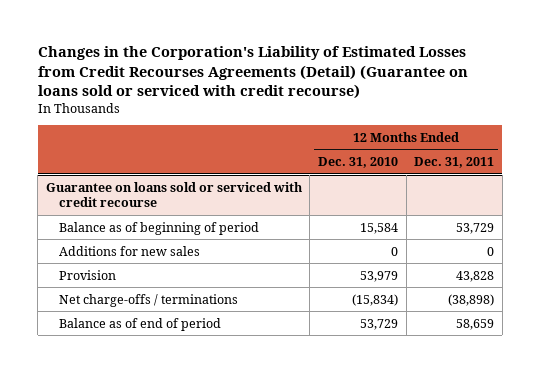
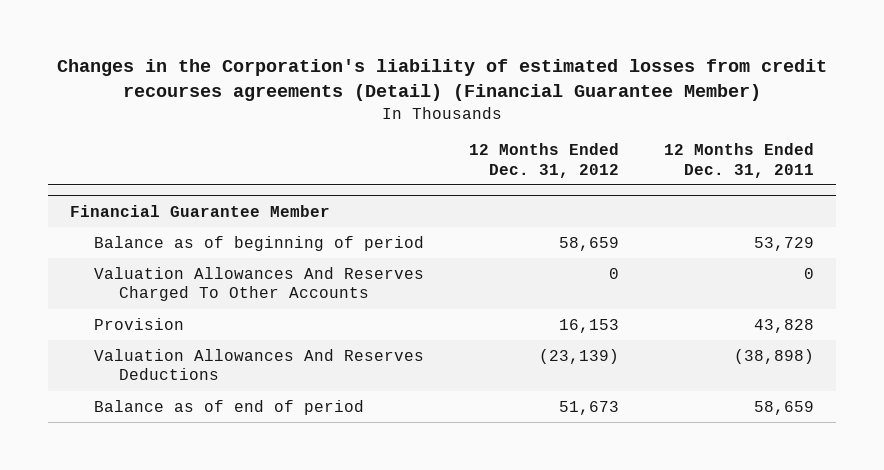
- Changes in the Corporation's Liability of Estimated Losses from Credit Recourses Agreements (Detail) (Guarantee on loans sold or serviced with credit recourse)
+ Changes in the Corporation's liability of estimated losses from credit recourses agreements (Detail) (Financial Guarantee Member)
- | 12 Months Ended Dec. 31, 2010 | 12 Months Ended Dec. 31, 2011
+ | 12 Months Ended Dec. 31, 2012 | 12 Months Ended Dec. 31, 2011
- Guarantee on loans sold or serviced with credit recourse
+ Financial Guarantee Member
- Additions for new sales | 0 | 0
+ Valuation Allowances And Reserves Charged To Other Accounts | 0 | 0
- Net charge-offs / terminations | (15,834) | (38,898)
+ Valuation Allowances And Reserves Deductions | (23,139) | (38,898)

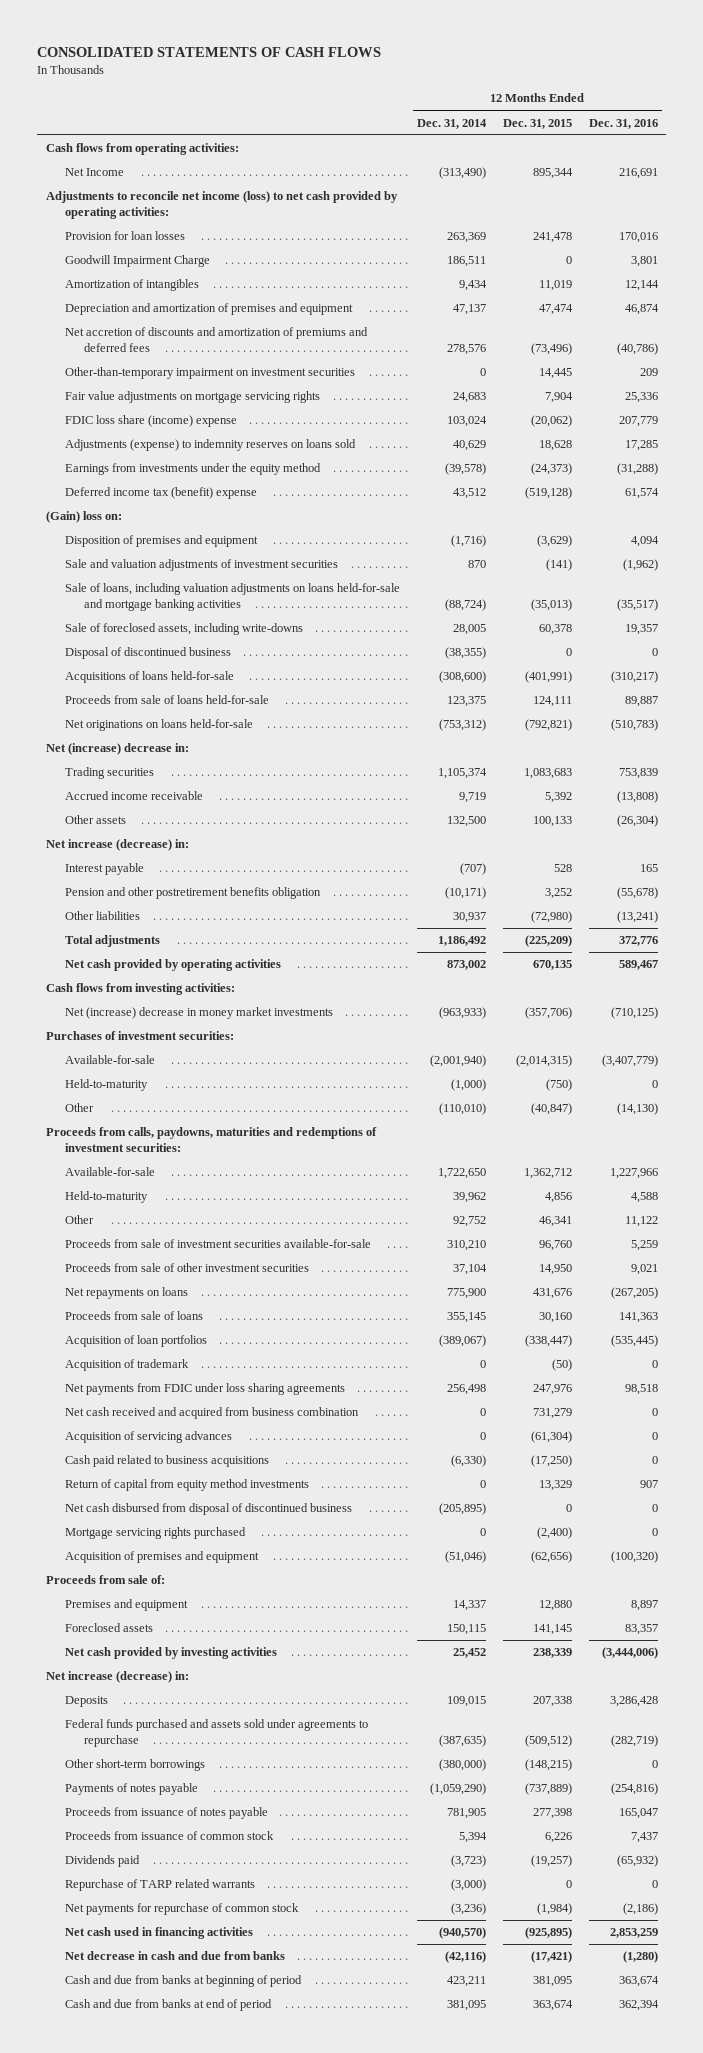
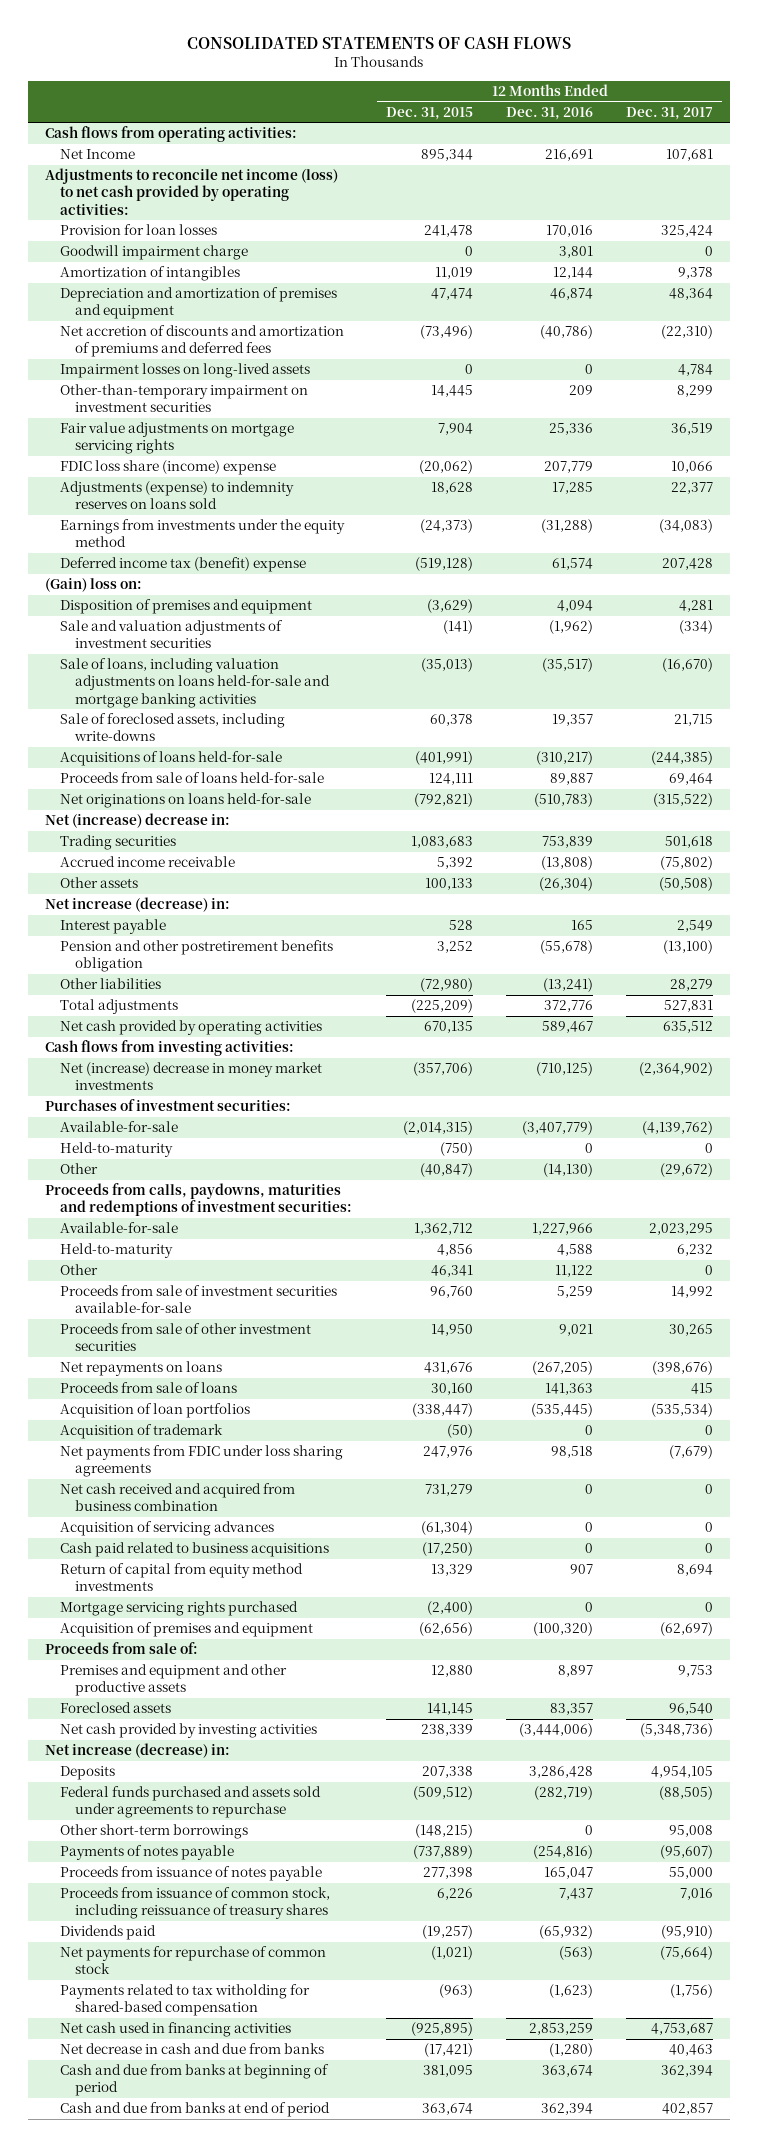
- | 12 Months Ended Dec. 31, 2014 | 12 Months Ended Dec. 31, 2015 | 12 Months Ended Dec. 31, 2016
+ | 12 Months Ended Dec. 31, 2015 | 12 Months Ended Dec. 31, 2016 | 12 Months Ended Dec. 31, 2017
- Goodwill Impairment Charge | 186,511 | 0 | 3,801
+ Goodwill impairment charge | 0 | 3,801 | 0
+ Impairment losses on long-lived assets | 0 | 0 | 4,784
- Disposal of discontinued business | (38,355) | 0 | 0
- Net cash disbursed from disposal of discontinued business | (205,895) | 0 | 0
- Premises and equipment | 14,337 | 12,880 | 8,897
+ Premises and equipment and other productive assets | 12,880 | 8,897 | 9,753
- Proceeds from issuance of common stock | 5,394 | 6,226 | 7,437
+ Proceeds from issuance of common stock, including reissuance of treasury shares | 6,226 | 7,437 | 7,016
- Repurchase of TARP related warrants | (3,000) | 0 | 0
- Net payments for repurchase of common stock | (3,236) | (1,984) | (2,186)
+ Net payments for repurchase of common stock | (1,021) | (563) | (75,664)
+ Payments related to tax witholding for shared-based compensation | (963) | (1,623) | (1,756)

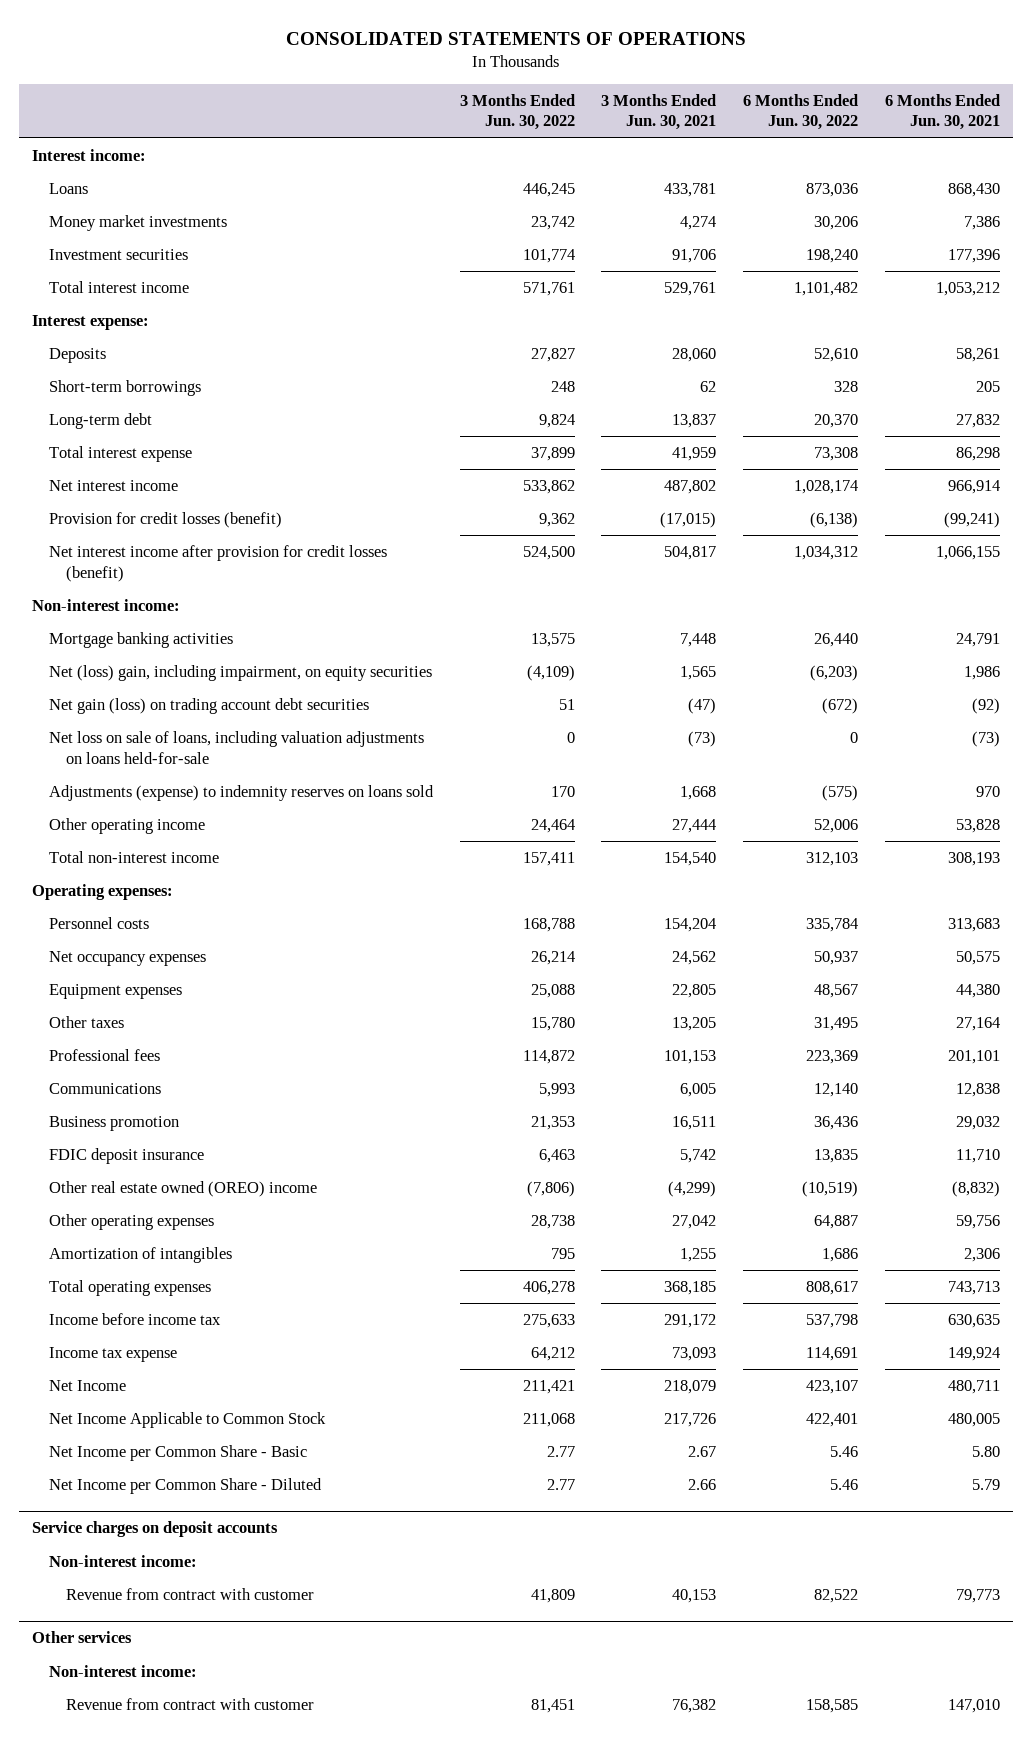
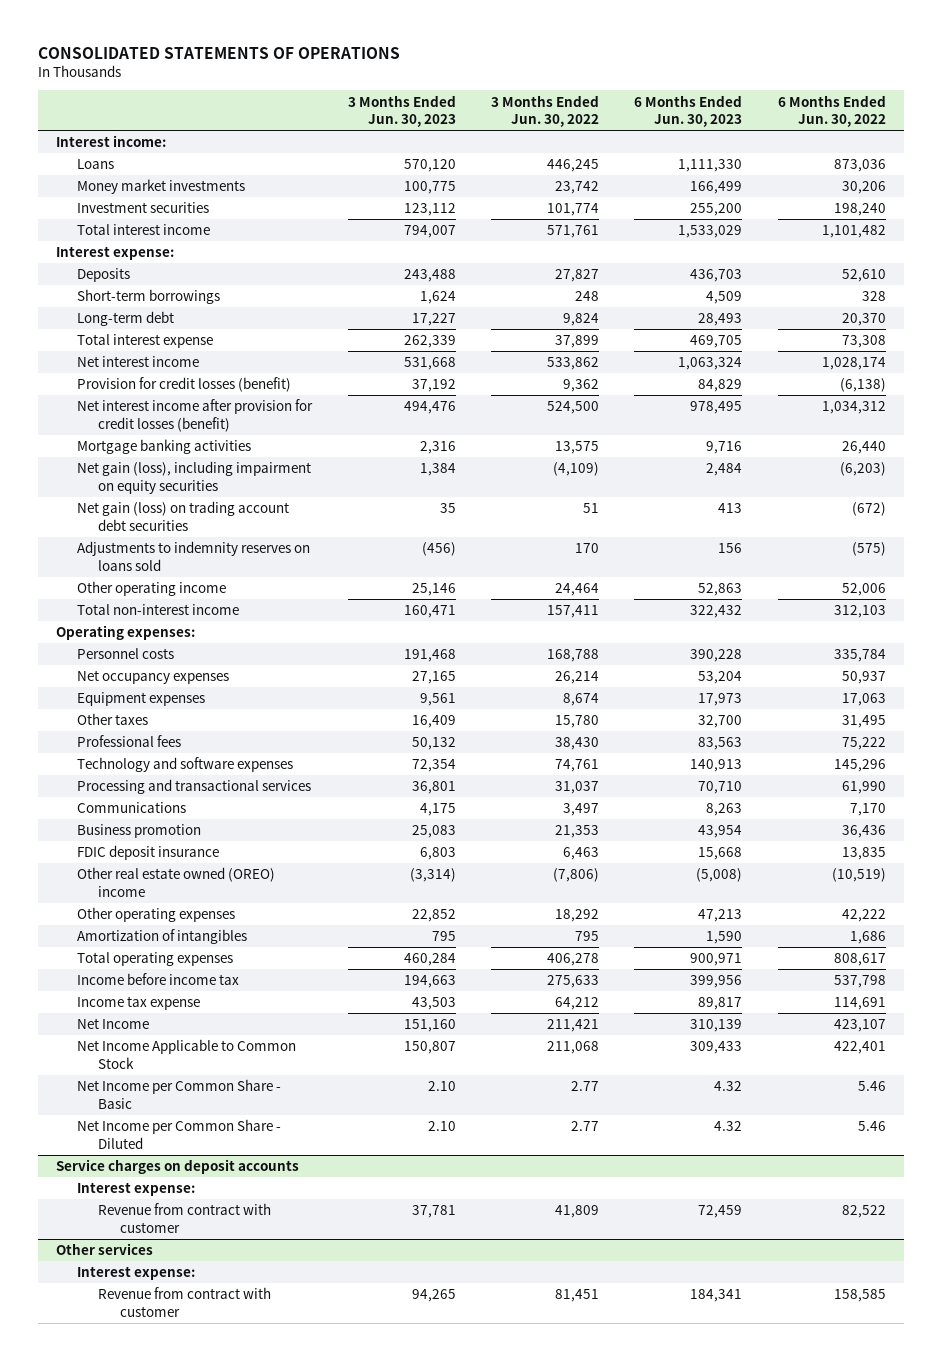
- | 3 Months Ended Jun. 30, 2022 | 3 Months Ended Jun. 30, 2021 | 6 Months Ended Jun. 30, 2022 | 6 Months Ended Jun. 30, 2021
+ | 3 Months Ended Jun. 30, 2023 | 3 Months Ended Jun. 30, 2022 | 6 Months Ended Jun. 30, 2023 | 6 Months Ended Jun. 30, 2022
- Non-interest income:
- Net (loss) gain, including impairment, on equity securities | (4,109) | 1,565 | (6,203) | 1,986
+ Net gain (loss), including impairment on equity securities | 1,384 | (4,109) | 2,484 | (6,203)
- Net loss on sale of loans, including valuation adjustments on loans held-for-sale | 0 | (73) | 0 | (73)
- Adjustments (expense) to indemnity reserves on loans sold | 170 | 1,668 | (575) | 970
+ Adjustments to indemnity reserves on loans sold | (456) | 170 | 156 | (575)
- Equipment expenses | 25,088 | 22,805 | 48,567 | 44,380
+ Equipment expenses | 9,561 | 8,674 | 17,973 | 17,063
- Professional fees | 114,872 | 101,153 | 223,369 | 201,101
- Communications | 5,993 | 6,005 | 12,140 | 12,838
+ Professional fees | 50,132 | 38,430 | 83,563 | 75,222
+ Technology and software expenses | 72,354 | 74,761 | 140,913 | 145,296
+ Processing and transactional services | 36,801 | 31,037 | 70,710 | 61,990
+ Communications | 4,175 | 3,497 | 8,263 | 7,170
- Other operating expenses | 28,738 | 27,042 | 64,887 | 59,756
+ Other operating expenses | 22,852 | 18,292 | 47,213 | 42,222
@ Service charges on deposit accounts
- Non-interest income:
+ Interest expense:
@ Other services
- Non-interest income:
+ Interest expense:

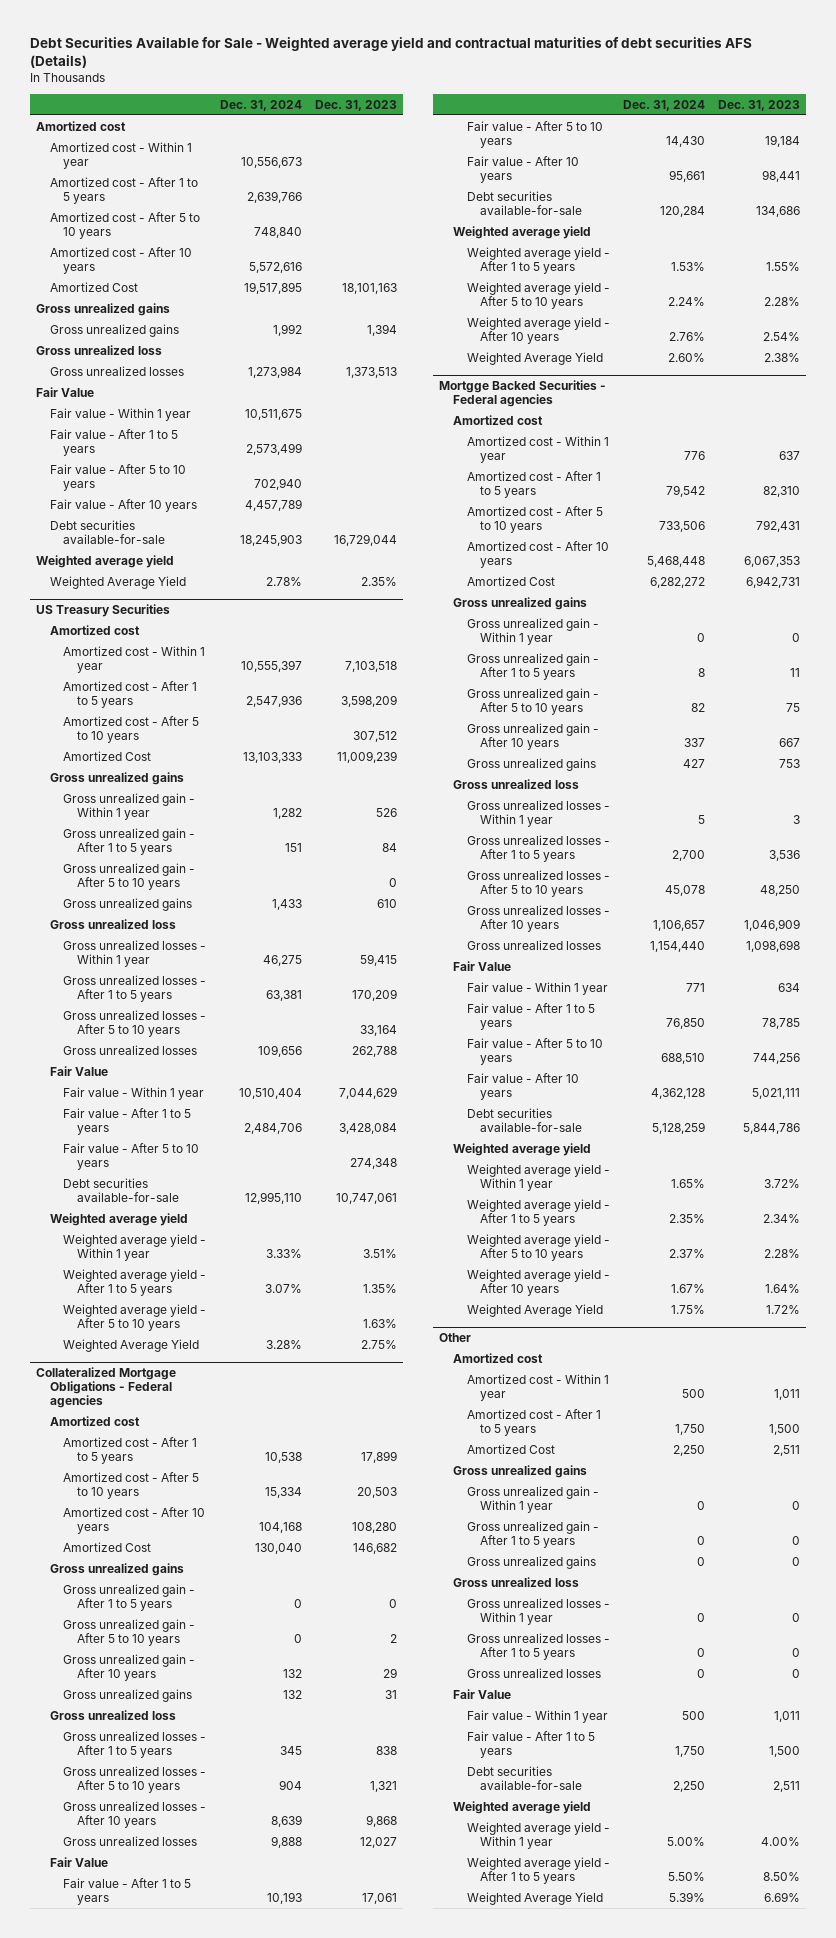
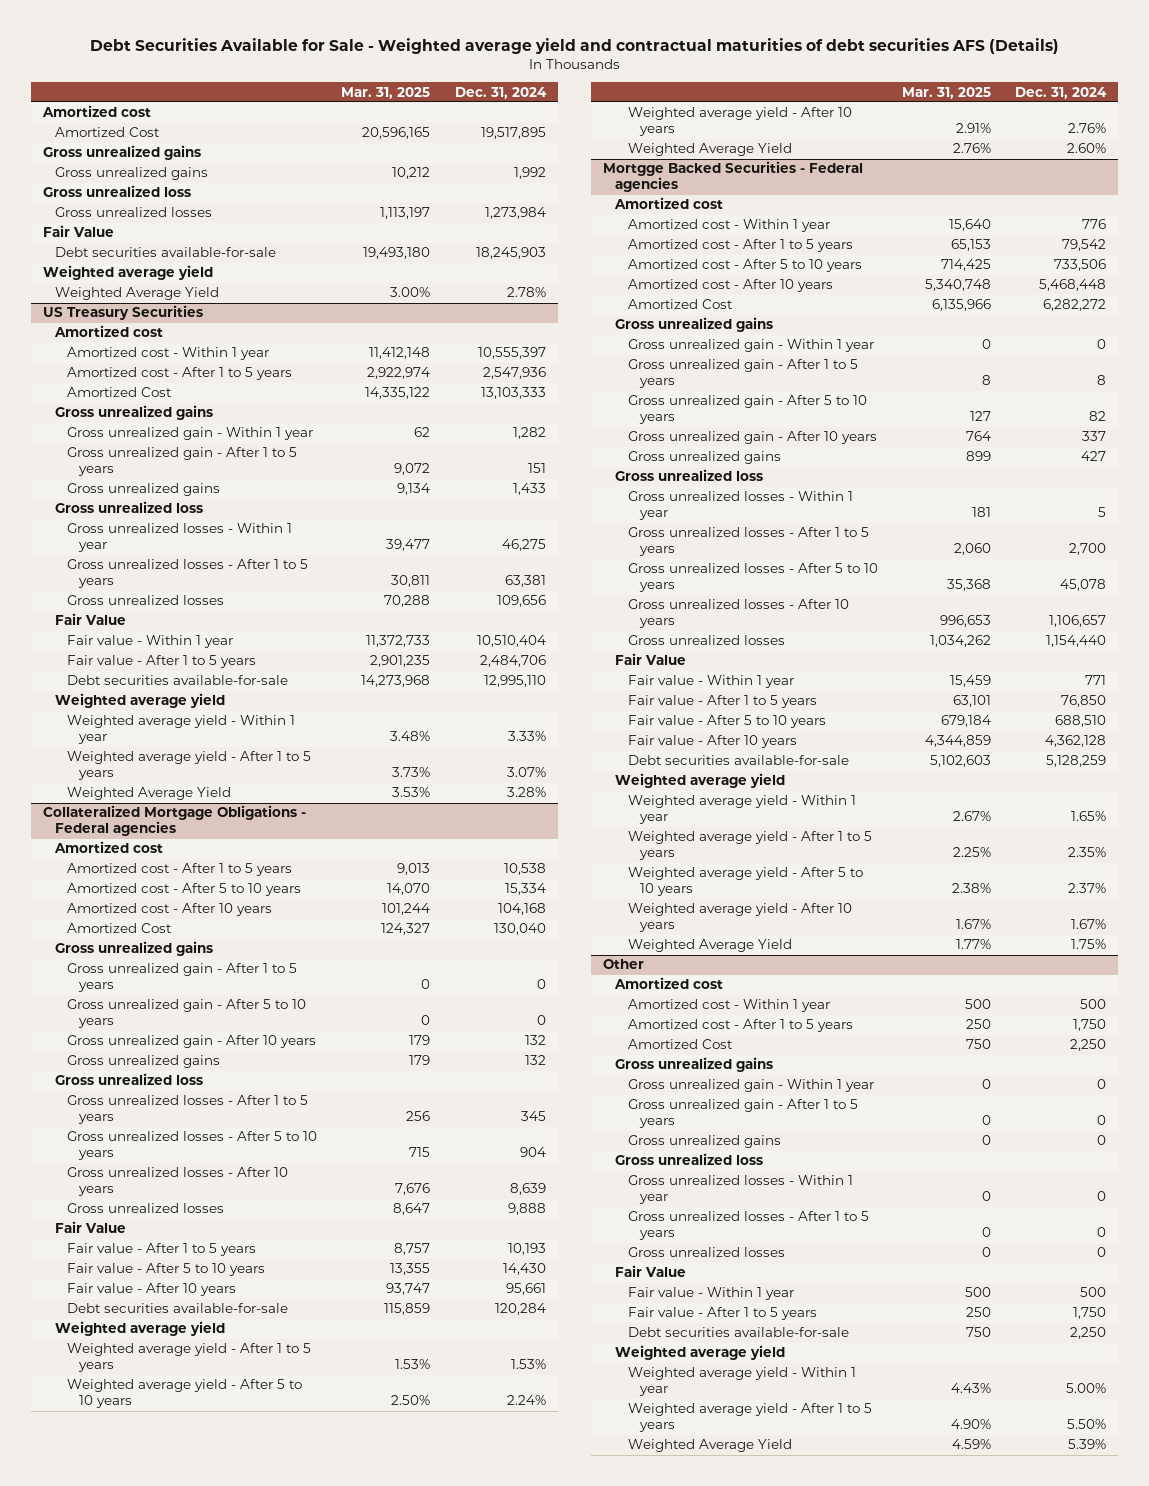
- | Dec. 31, 2024 | Dec. 31, 2023
+ | Mar. 31, 2025 | Dec. 31, 2024
- Amortized cost - Within 1 year | 10,556,673 |
- Amortized cost - After 1 to 5 years | 2,639,766 |
- Amortized cost - After 5 to 10 years | 748,840 |
- Amortized cost - After 10 years | 5,572,616 |
- Fair value - Within 1 year | 10,511,675 |
- Fair value - After 1 to 5 years | 2,573,499 |
- Fair value - After 5 to 10 years | 702,940 |
- Fair value - After 10 years | 4,457,789 |
@ US Treasury Securities
- Amortized cost - After 5 to 10 years | | 307,512
- Gross unrealized gain - After 5 to 10 years | | 0
- Gross unrealized losses - After 5 to 10 years | | 33,164
- Fair value - After 5 to 10 years | | 274,348
- Weighted average yield - After 5 to 10 years | | 1.63%

